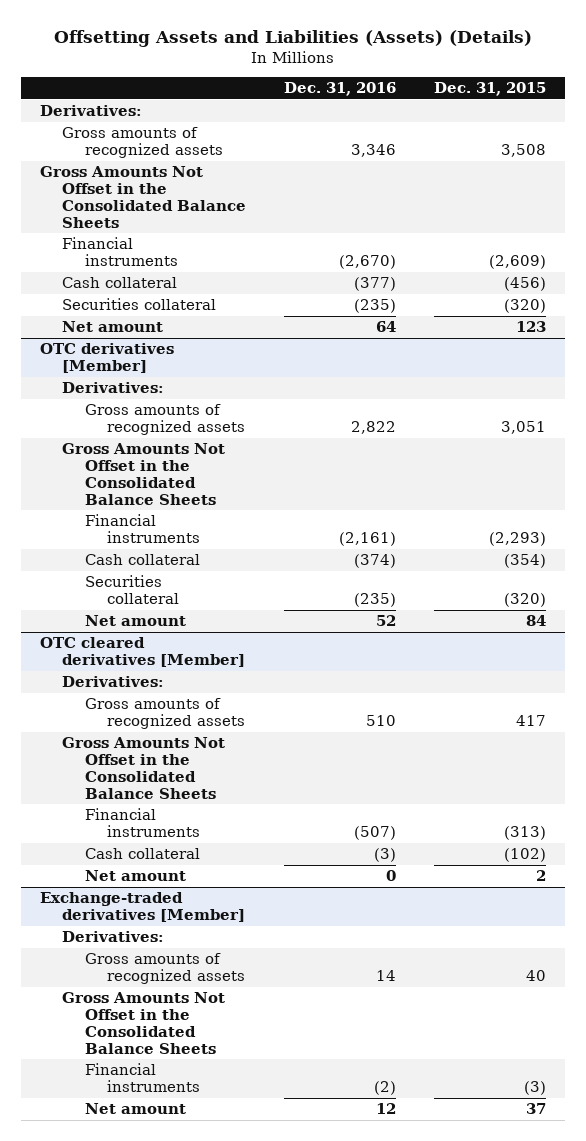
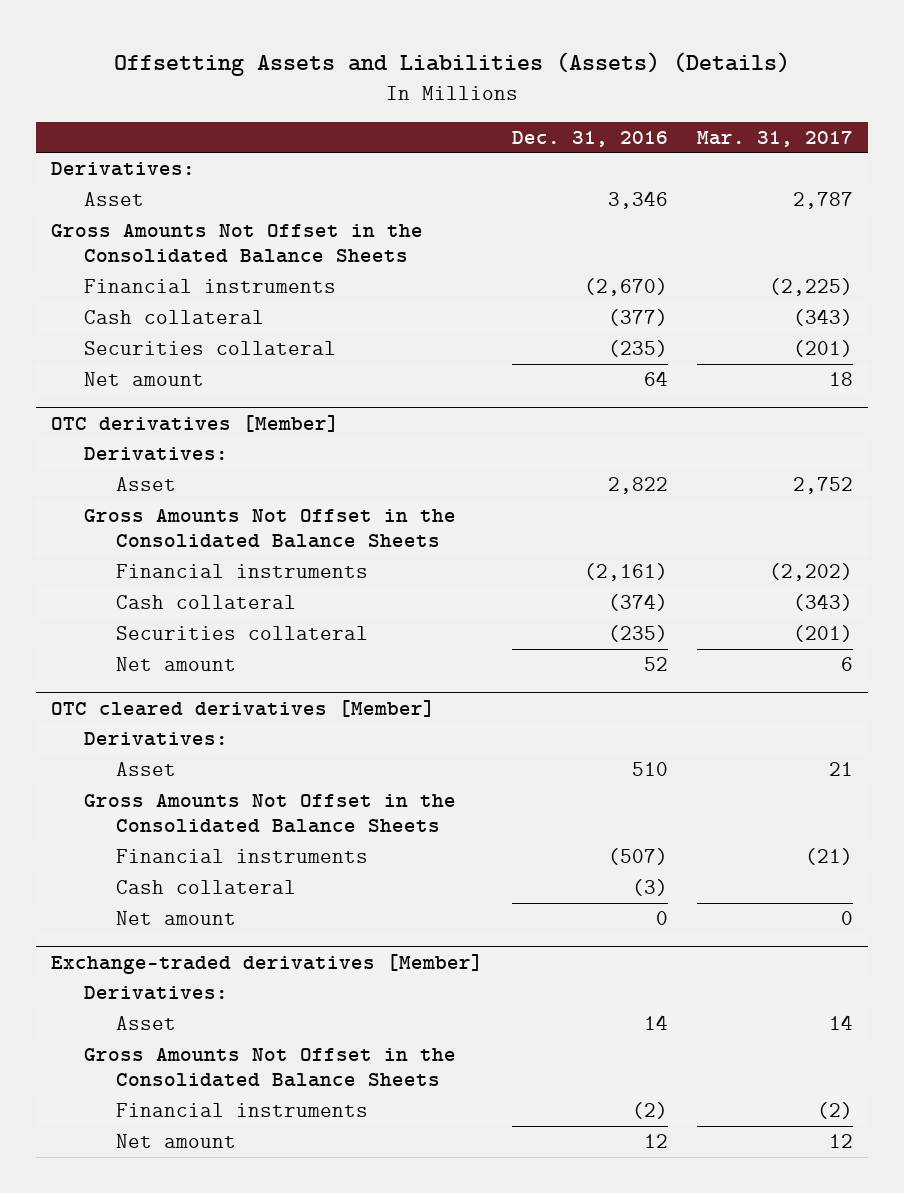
- | Dec. 31, 2016 | Dec. 31, 2015
+ | Dec. 31, 2016 | Mar. 31, 2017
- Gross amounts of recognized assets | 3,346 | 3,508
+ Asset | 3,346 | 2,787
@ OTC derivatives [Member]
- Gross amounts of recognized assets | 2,822 | 3,051
+ Asset | 2,822 | 2,752
@ OTC cleared derivatives [Member]
- Gross amounts of recognized assets | 510 | 417
+ Asset | 510 | 21
@ Exchange-traded derivatives [Member]
- Gross amounts of recognized assets | 14 | 40
+ Asset | 14 | 14

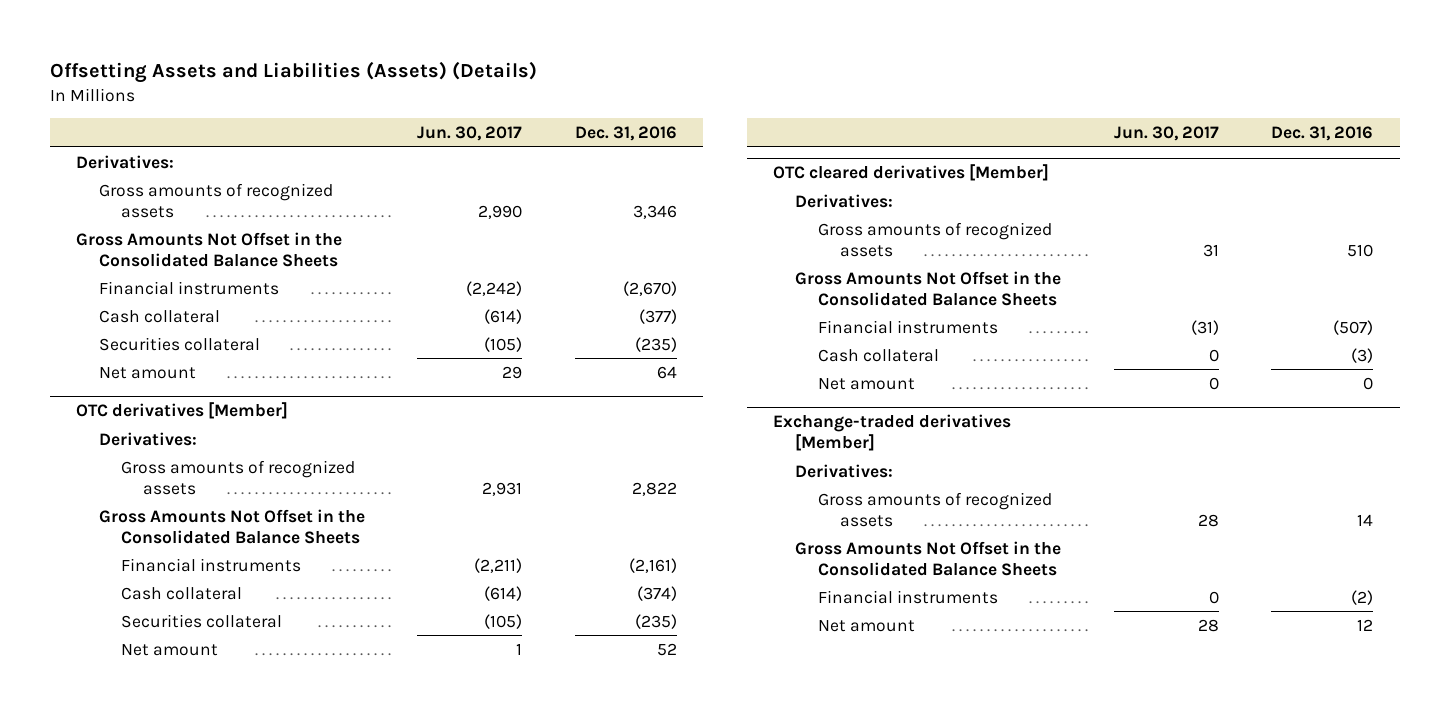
- | Dec. 31, 2016 | Mar. 31, 2017
+ | Jun. 30, 2017 | Dec. 31, 2016
- Asset | 3,346 | 2,787
+ Gross amounts of recognized assets | 2,990 | 3,346
@ OTC derivatives [Member]
- Asset | 2,822 | 2,752
+ Gross amounts of recognized assets | 2,931 | 2,822
@ OTC cleared derivatives [Member]
- Asset | 510 | 21
+ Gross amounts of recognized assets | 31 | 510
@ Exchange-traded derivatives [Member]
- Asset | 14 | 14
+ Gross amounts of recognized assets | 28 | 14

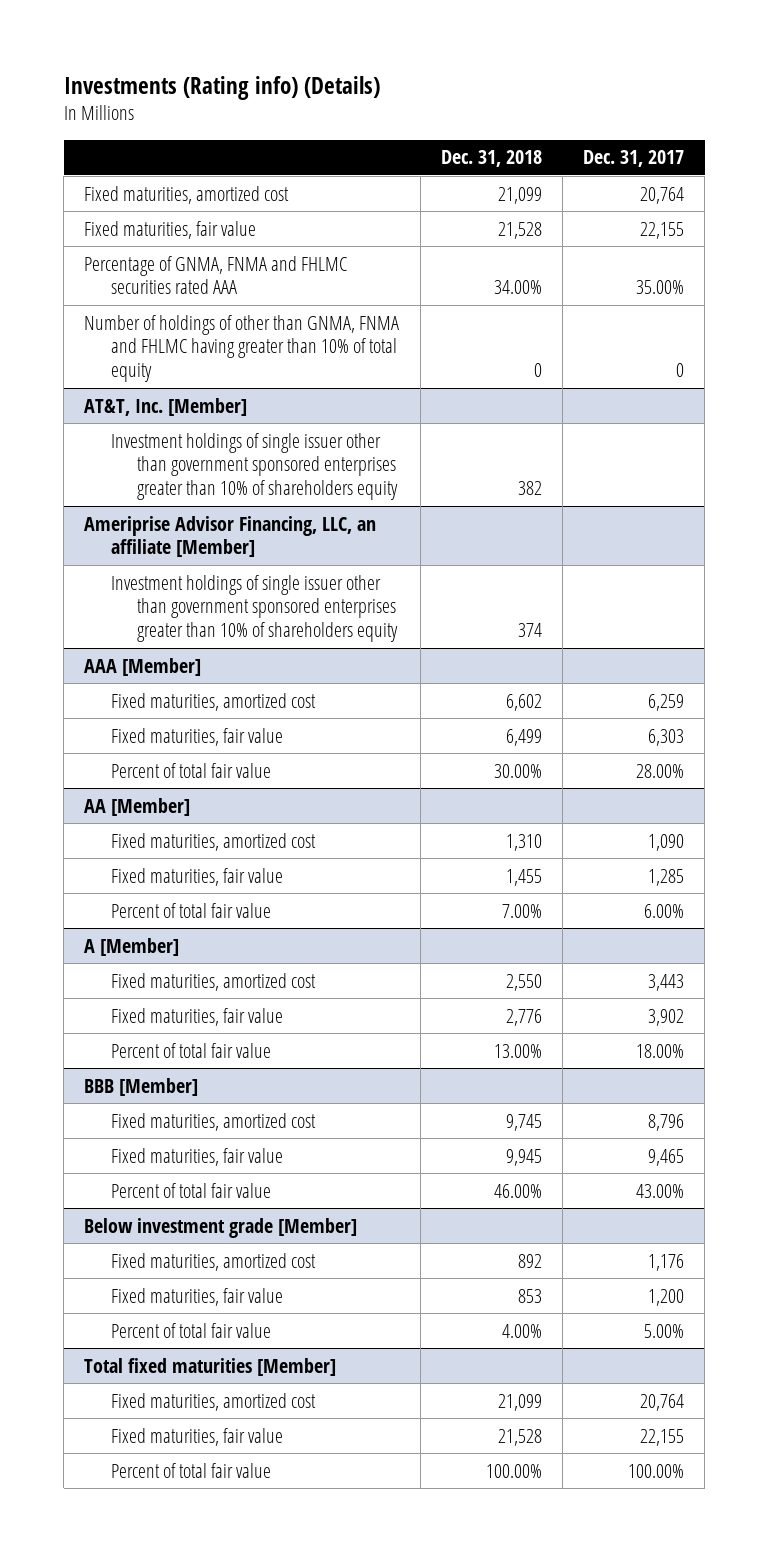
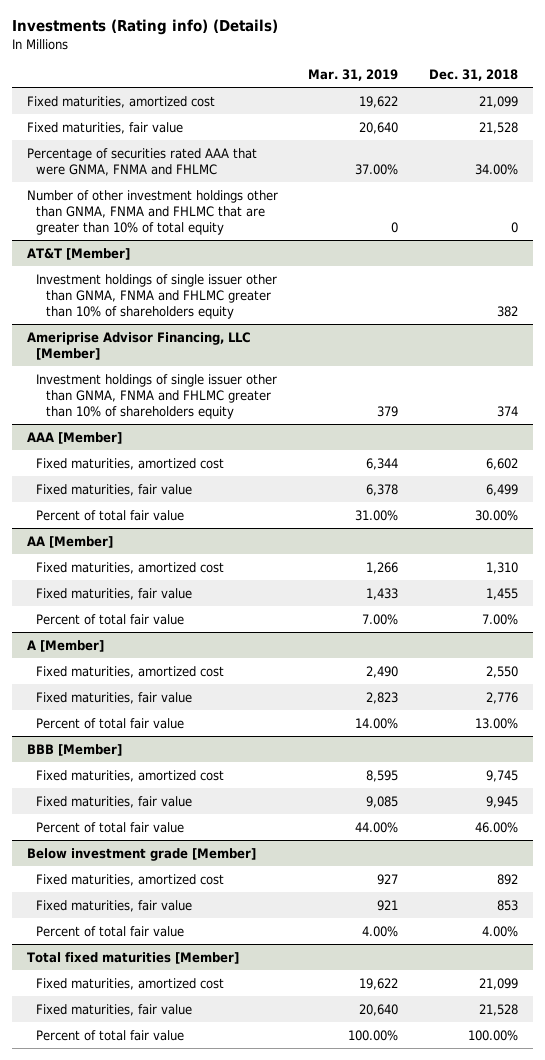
- | Dec. 31, 2018 | Dec. 31, 2017
+ | Mar. 31, 2019 | Dec. 31, 2018
- Percentage of GNMA, FNMA and FHLMC securities rated AAA | 34.00% | 35.00%
- Number of holdings of other than GNMA, FNMA and FHLMC having greater than 10% of total equity | 0 | 0
- AT&T, Inc. [Member]
- Investment holdings of single issuer other than government sponsored enterprises greater than 10% of shareholders equity | 382 |
- Ameriprise Advisor Financing, LLC, an affiliate [Member]
- Investment holdings of single issuer other than government sponsored enterprises greater than 10% of shareholders equity | 374 |
+ Percentage of securities rated AAA that were GNMA, FNMA and FHLMC | 37.00% | 34.00%
+ Number of other investment holdings other than GNMA, FNMA and FHLMC that are greater than 10% of total equity | 0 | 0
+ AT&T [Member]
+ Investment holdings of single issuer other than GNMA, FNMA and FHLMC greater than 10% of shareholders equity | | 382
+ Ameriprise Advisor Financing, LLC [Member]
+ Investment holdings of single issuer other than GNMA, FNMA and FHLMC greater than 10% of shareholders equity | 379 | 374

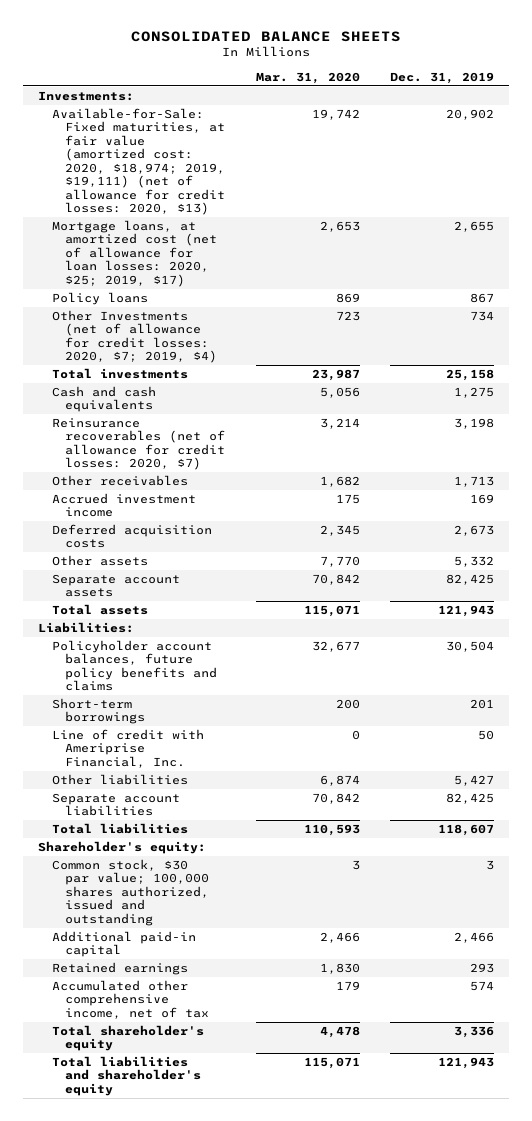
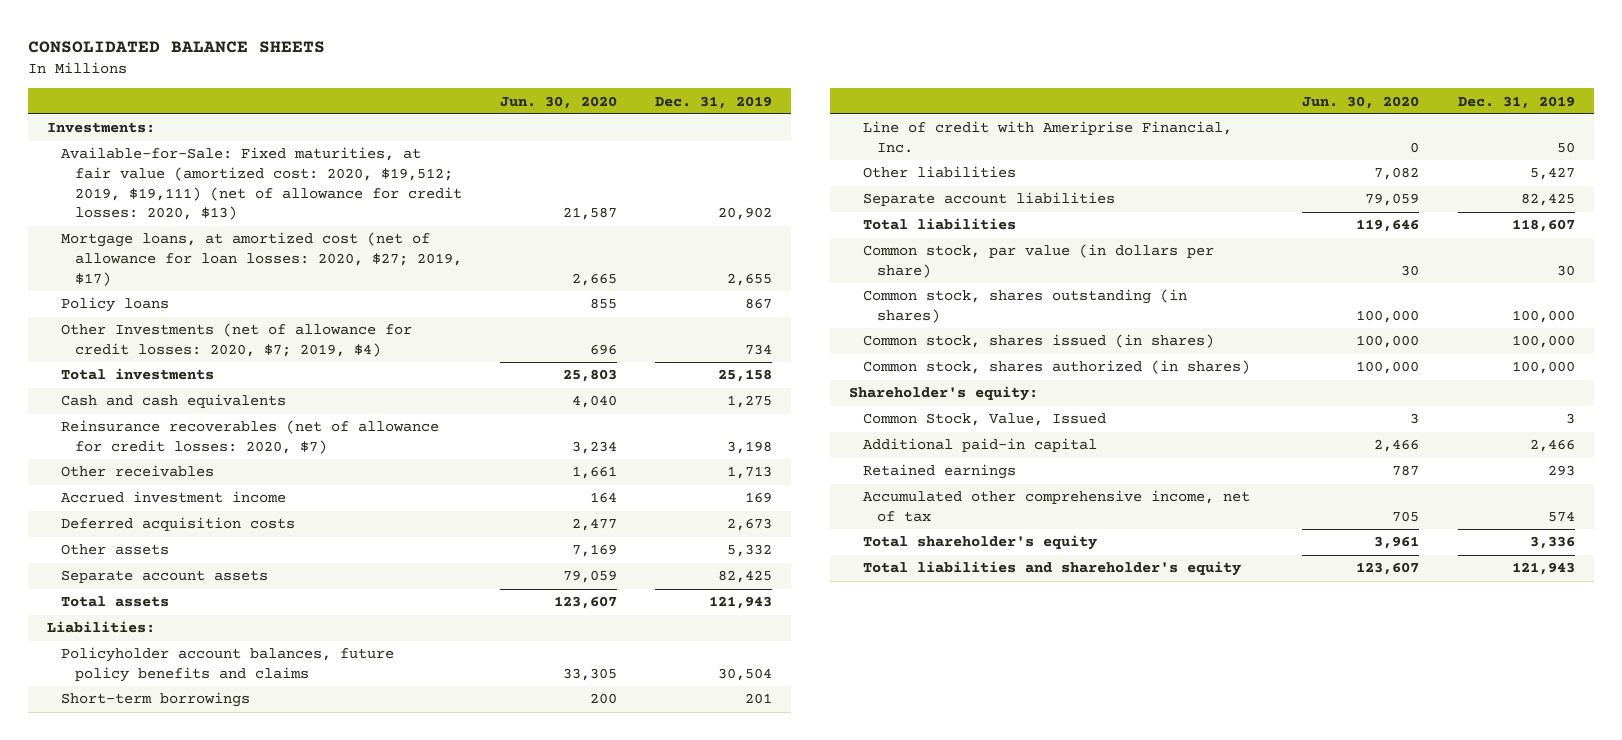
- | Mar. 31, 2020 | Dec. 31, 2019
+ | Jun. 30, 2020 | Dec. 31, 2019
- Available-for-Sale: Fixed maturities, at fair value (amortized cost: 2020, $18,974; 2019, $19,111) (net of allowance for credit losses: 2020, $13) | 19,742 | 20,902
- Mortgage loans, at amortized cost (net of allowance for loan losses: 2020, $25; 2019, $17) | 2,653 | 2,655
+ Available-for-Sale: Fixed maturities, at fair value (amortized cost: 2020, $19,512; 2019, $19,111) (net of allowance for credit losses: 2020, $13) | 21,587 | 20,902
+ Mortgage loans, at amortized cost (net of allowance for loan losses: 2020, $27; 2019, $17) | 2,665 | 2,655
+ Common stock, par value (in dollars per share) | 30 | 30
+ Common stock, shares outstanding (in shares) | 100,000 | 100,000
+ Common stock, shares issued (in shares) | 100,000 | 100,000
+ Common stock, shares authorized (in shares) | 100,000 | 100,000
- Common stock, $30 par value; 100,000 shares authorized, issued and outstanding | 3 | 3
+ Common Stock, Value, Issued | 3 | 3

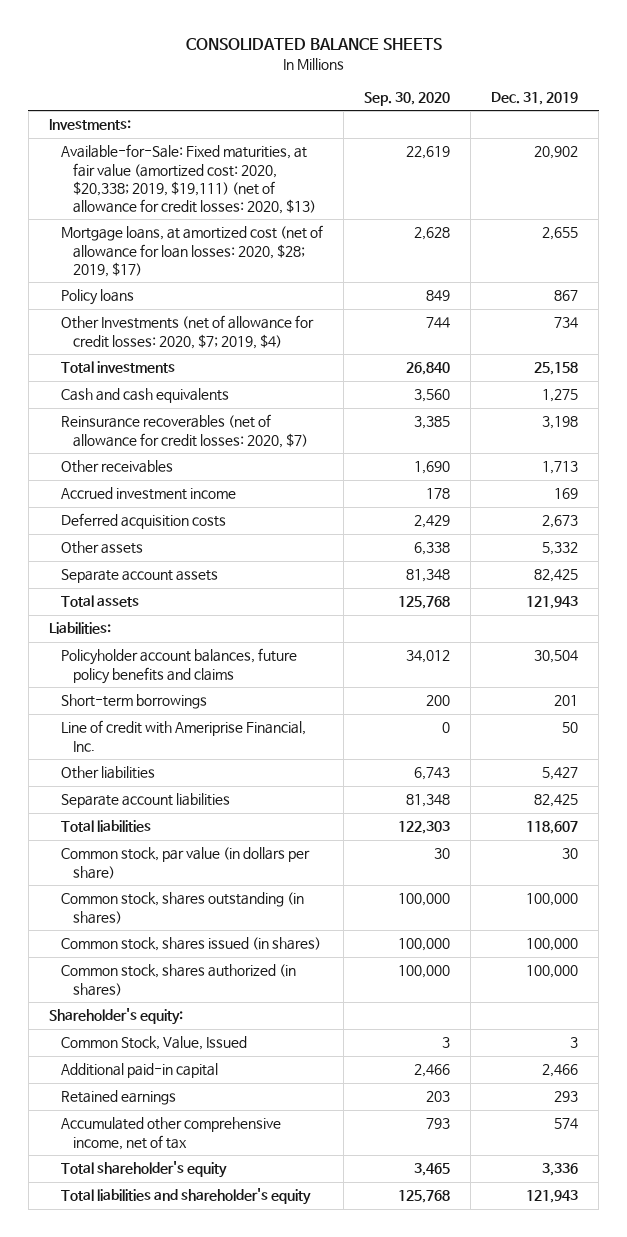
- | Jun. 30, 2020 | Dec. 31, 2019
+ | Sep. 30, 2020 | Dec. 31, 2019
- Available-for-Sale: Fixed maturities, at fair value (amortized cost: 2020, $19,512; 2019, $19,111) (net of allowance for credit losses: 2020, $13) | 21,587 | 20,902
- Mortgage loans, at amortized cost (net of allowance for loan losses: 2020, $27; 2019, $17) | 2,665 | 2,655
+ Available-for-Sale: Fixed maturities, at fair value (amortized cost: 2020, $20,338; 2019, $19,111) (net of allowance for credit losses: 2020, $13) | 22,619 | 20,902
+ Mortgage loans, at amortized cost (net of allowance for loan losses: 2020, $28; 2019, $17) | 2,628 | 2,655

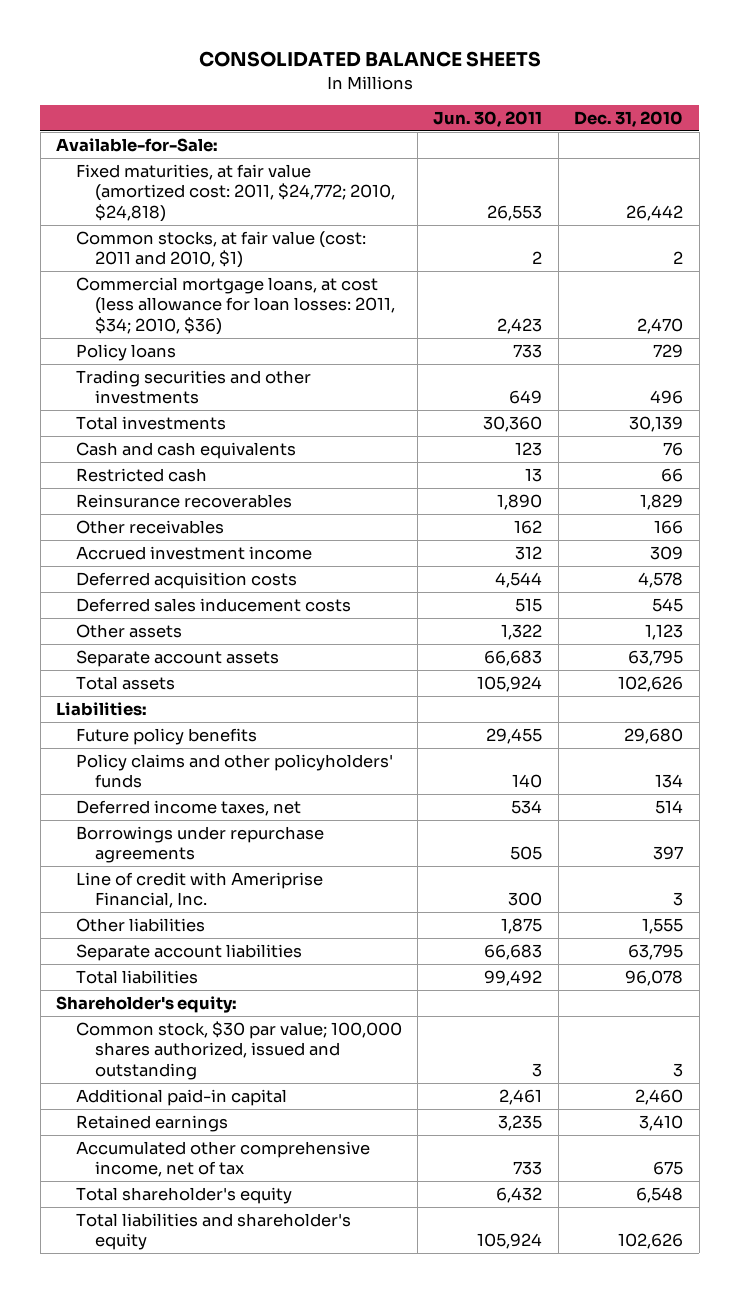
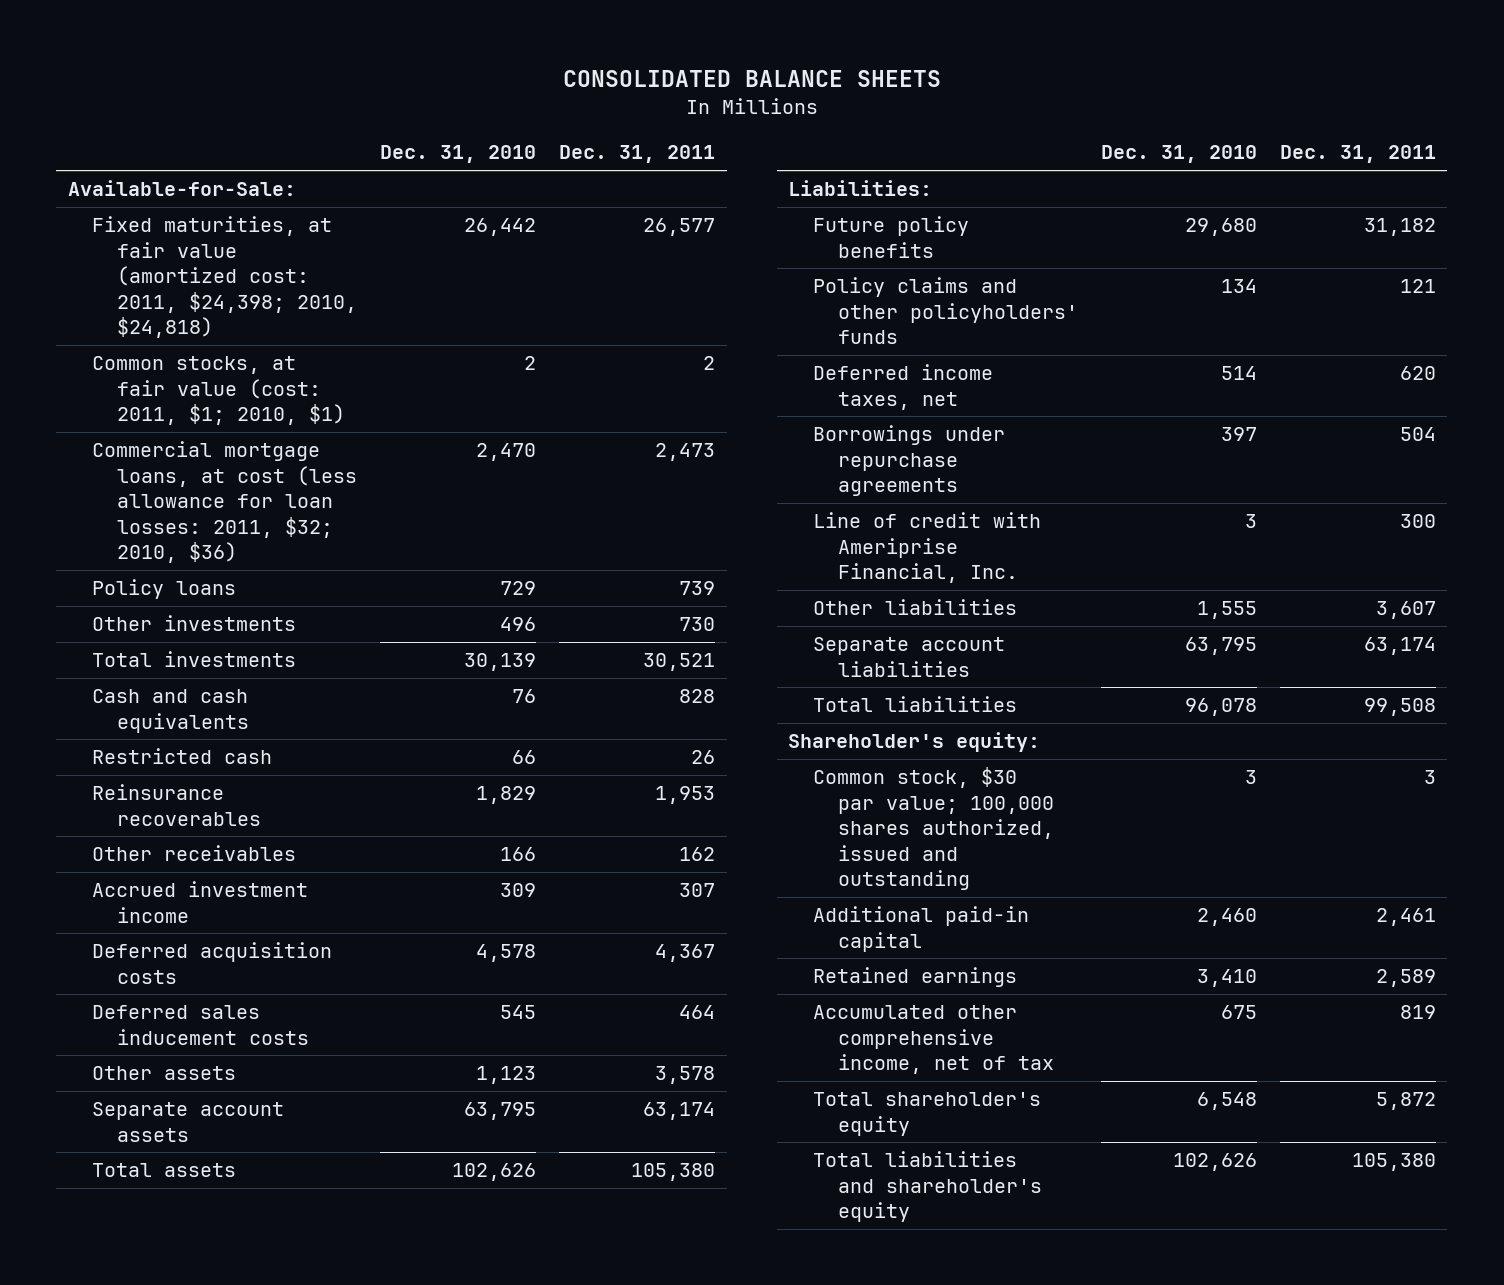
- | Jun. 30, 2011 | Dec. 31, 2010
+ | Dec. 31, 2010 | Dec. 31, 2011
- Fixed maturities, at fair value (amortized cost: 2011, $24,772; 2010, $24,818) | 26,553 | 26,442
- Common stocks, at fair value (cost: 2011 and 2010, $1) | 2 | 2
- Commercial mortgage loans, at cost (less allowance for loan losses: 2011, $34; 2010, $36) | 2,423 | 2,470
+ Fixed maturities, at fair value (amortized cost: 2011, $24,398; 2010, $24,818) | 26,442 | 26,577
+ Common stocks, at fair value (cost: 2011, $1; 2010, $1) | 2 | 2
+ Commercial mortgage loans, at cost (less allowance for loan losses: 2011, $32; 2010, $36) | 2,470 | 2,473
- Trading securities and other investments | 649 | 496
+ Other investments | 496 | 730

